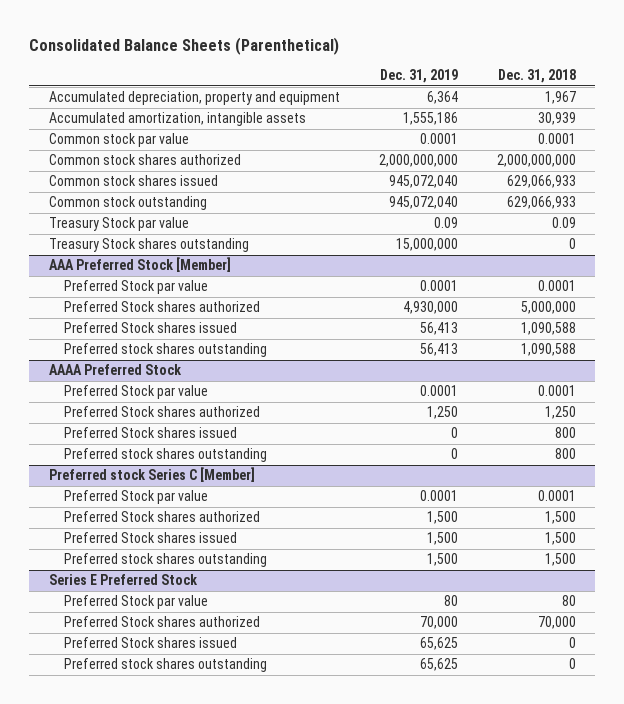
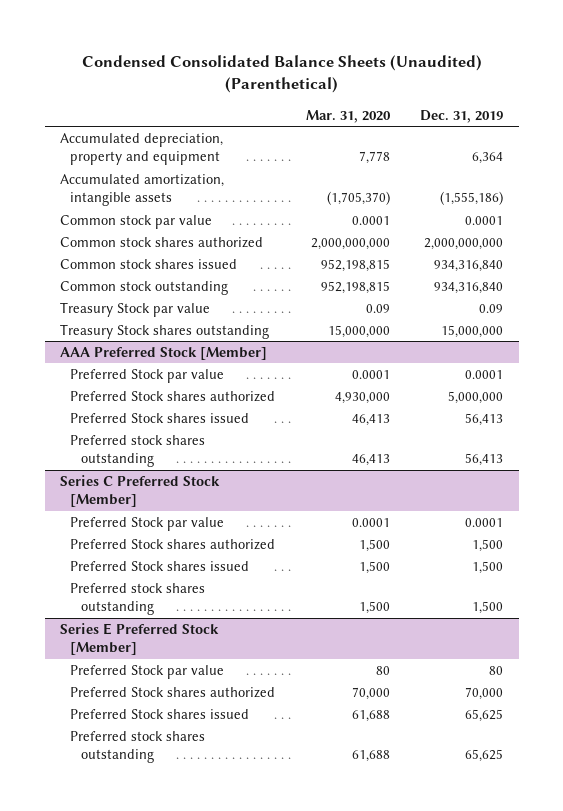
- Consolidated Balance Sheets (Parenthetical)
+ Condensed Consolidated Balance Sheets (Unaudited) (Parenthetical)
- | Dec. 31, 2019 | Dec. 31, 2018
+ | Mar. 31, 2020 | Dec. 31, 2019
- Accumulated amortization, intangible assets | 1,555,186 | 30,939
+ Accumulated amortization, intangible assets | (1,705,370) | (1,555,186)
- Common stock shares issued | 945,072,040 | 629,066,933
- Common stock outstanding | 945,072,040 | 629,066,933
+ Common stock shares issued | 952,198,815 | 934,316,840
+ Common stock outstanding | 952,198,815 | 934,316,840
@ AAA Preferred Stock [Member]
- Preferred Stock shares authorized | 4,930,000 | 5,000,000
+ Preferred Stock shares authorized | 4,930,000 | 5,000,000
- AAAA Preferred Stock
- Preferred Stock par value | 0.0001 | 0.0001
- Preferred Stock shares authorized | 1,250 | 1,250
- Preferred Stock shares issued | 0 | 800
- Preferred stock shares outstanding | 0 | 800
- Preferred stock Series C [Member]
+ Series C Preferred Stock [Member]
- Series E Preferred Stock
+ Series E Preferred Stock [Member]

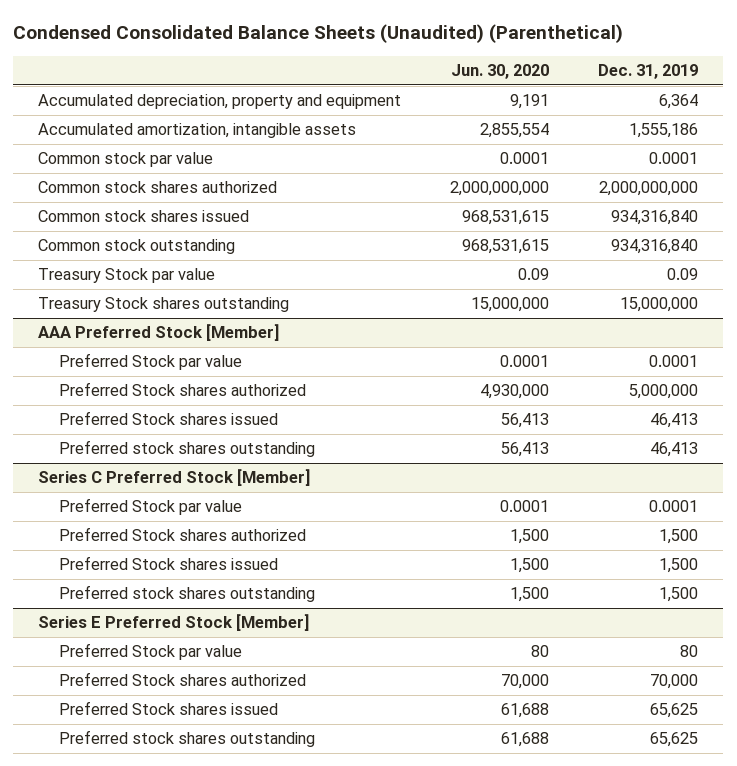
- | Mar. 31, 2020 | Dec. 31, 2019
+ | Jun. 30, 2020 | Dec. 31, 2019
- Accumulated amortization, intangible assets | (1,705,370) | (1,555,186)
+ Accumulated amortization, intangible assets | 2,855,554 | 1,555,186
@ AAA Preferred Stock [Member]
- Preferred Stock shares issued | 46,413 | 56,413
- Preferred stock shares outstanding | 46,413 | 56,413
+ Preferred Stock shares issued | 56,413 | 46,413
+ Preferred stock shares outstanding | 56,413 | 46,413

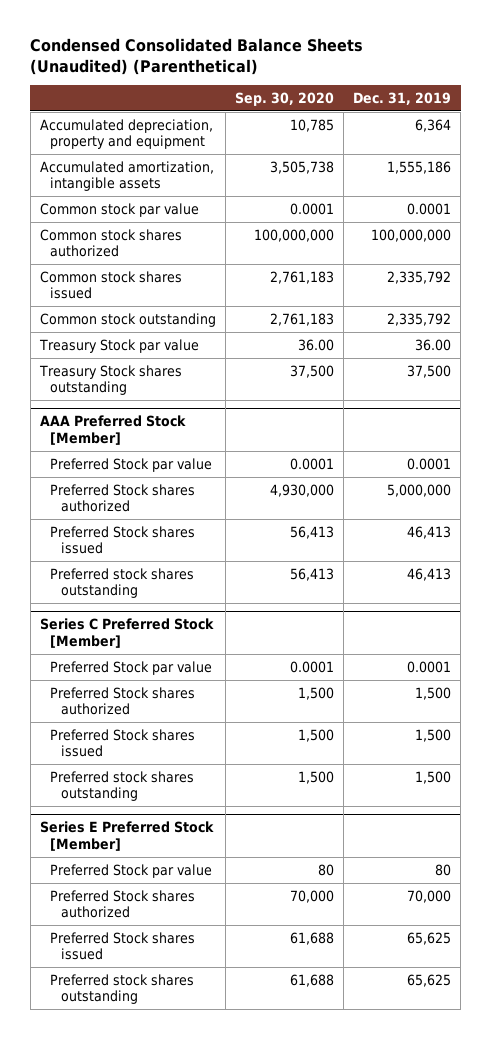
- | Jun. 30, 2020 | Dec. 31, 2019
+ | Sep. 30, 2020 | Dec. 31, 2019
- Common stock shares authorized | 2,000,000,000 | 2,000,000,000
- Common stock shares issued | 968,531,615 | 934,316,840
- Common stock outstanding | 968,531,615 | 934,316,840
- Treasury Stock par value | 0.09 | 0.09
- Treasury Stock shares outstanding | 15,000,000 | 15,000,000
+ Common stock shares authorized | 100,000,000 | 100,000,000
+ Common stock shares issued | 2,761,183 | 2,335,792
+ Common stock outstanding | 2,761,183 | 2,335,792
+ Treasury Stock par value | 36.00 | 36.00
+ Treasury Stock shares outstanding | 37,500 | 37,500

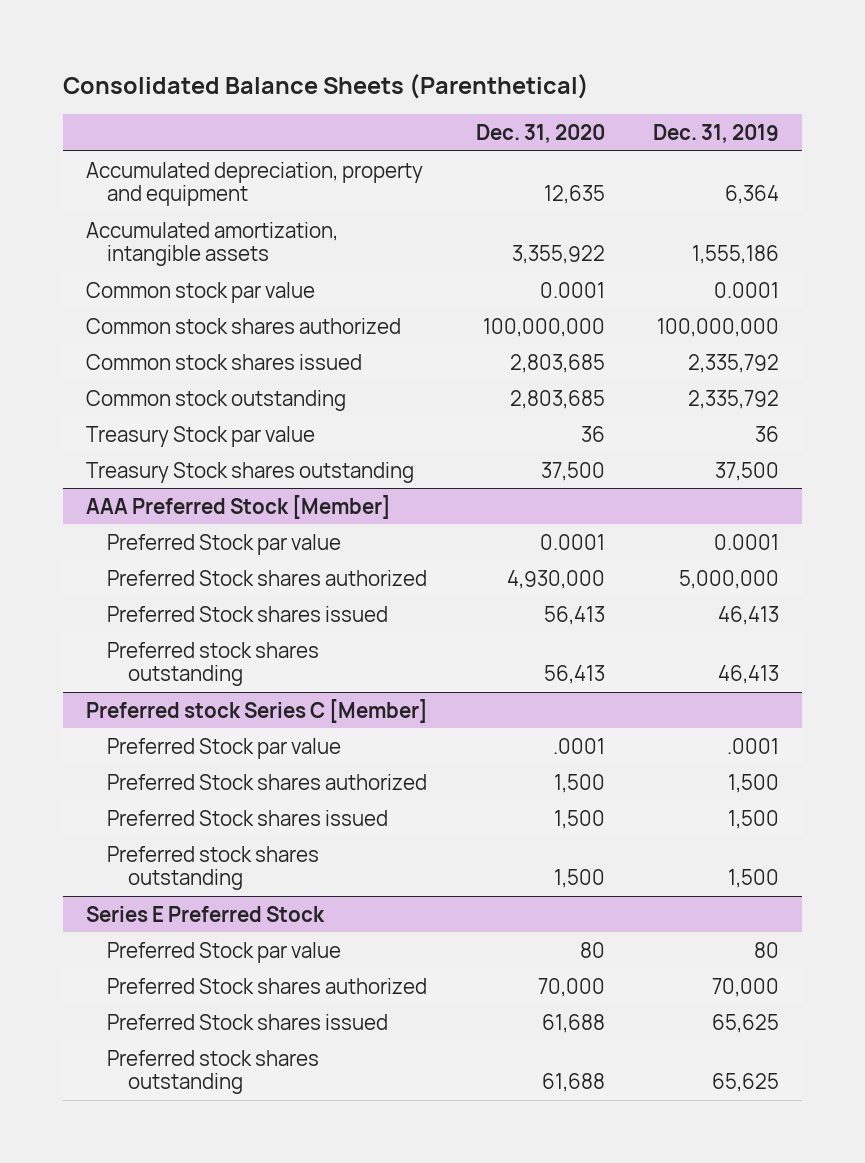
- Condensed Consolidated Balance Sheets (Unaudited) (Parenthetical)
+ Consolidated Balance Sheets (Parenthetical)
- | Sep. 30, 2020 | Dec. 31, 2019
+ | Dec. 31, 2020 | Dec. 31, 2019
- Treasury Stock par value | 36.00 | 36.00
+ Treasury Stock par value | 36 | 36
- Series C Preferred Stock [Member]
- Preferred Stock par value | 0.0001 | 0.0001
+ Preferred stock Series C [Member]
+ Preferred Stock par value | .0001 | .0001
- Series E Preferred Stock [Member]
+ Series E Preferred Stock

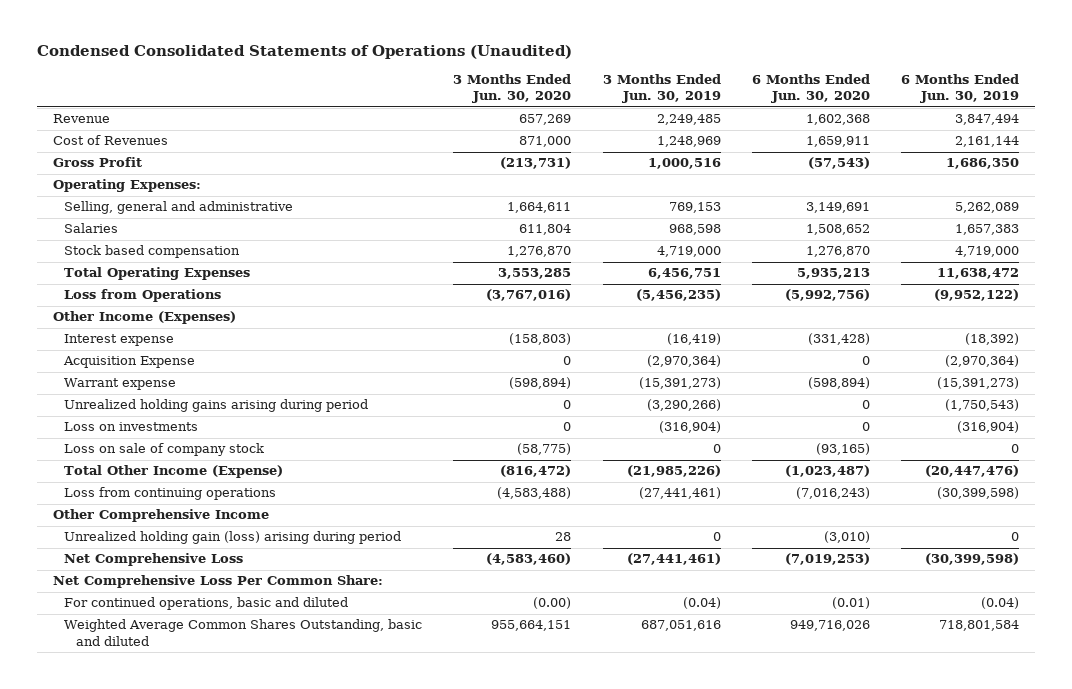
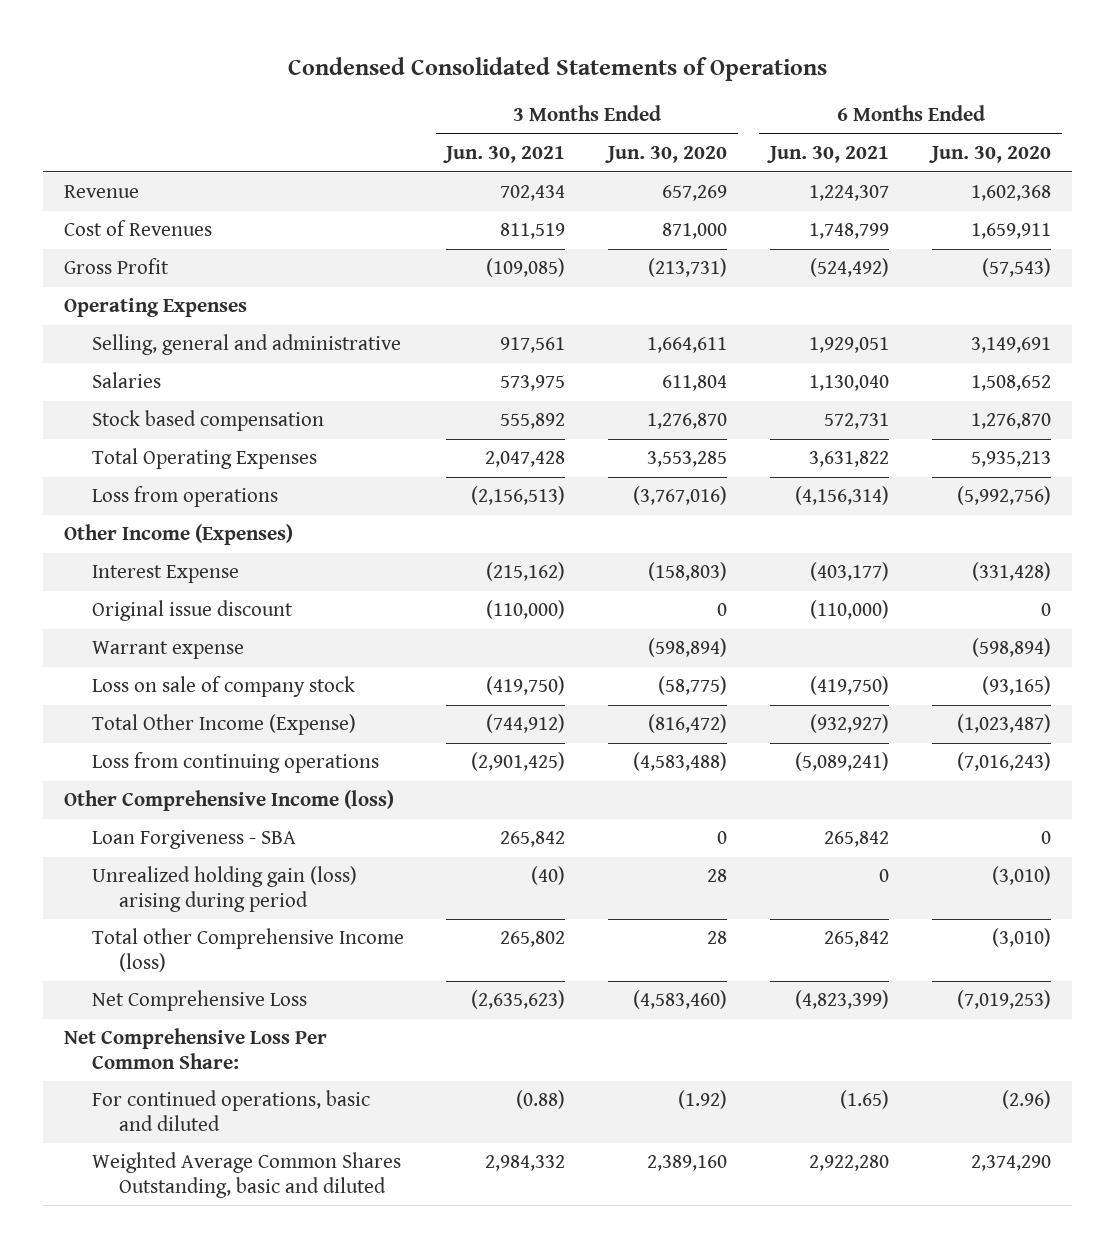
- Condensed Consolidated Statements of Operations (Unaudited)
+ Condensed Consolidated Statements of Operations
- | 3 Months Ended Jun. 30, 2020 | 3 Months Ended Jun. 30, 2019 | 6 Months Ended Jun. 30, 2020 | 6 Months Ended Jun. 30, 2019
+ | 3 Months Ended Jun. 30, 2021 | 3 Months Ended Jun. 30, 2020 | 6 Months Ended Jun. 30, 2021 | 6 Months Ended Jun. 30, 2020
- Operating Expenses:
+ Operating Expenses
- Loss from Operations | (3,767,016) | (5,456,235) | (5,992,756) | (9,952,122)
+ Loss from operations | (2,156,513) | (3,767,016) | (4,156,314) | (5,992,756)
- Interest expense | (158,803) | (16,419) | (331,428) | (18,392)
- Acquisition Expense | 0 | (2,970,364) | 0 | (2,970,364)
+ Interest Expense | (215,162) | (158,803) | (403,177) | (331,428)
+ Original issue discount | (110,000) | 0 | (110,000) | 0
- Unrealized holding gains arising during period | 0 | (3,290,266) | 0 | (1,750,543)
- Loss on investments | 0 | (316,904) | 0 | (316,904)
- Other Comprehensive Income
+ Other Comprehensive Income (loss)
+ Loan Forgiveness - SBA | 265,842 | 0 | 265,842 | 0
+ Total other Comprehensive Income (loss) | 265,802 | 28 | 265,842 | (3,010)
- For continued operations, basic and diluted | (0.00) | (0.04) | (0.01) | (0.04)
- Weighted Average Common Shares Outstanding, basic and diluted | 955,664,151 | 687,051,616 | 949,716,026 | 718,801,584
+ For continued operations, basic and diluted | (0.88) | (1.92) | (1.65) | (2.96)
+ Weighted Average Common Shares Outstanding, basic and diluted | 2,984,332 | 2,389,160 | 2,922,280 | 2,374,290

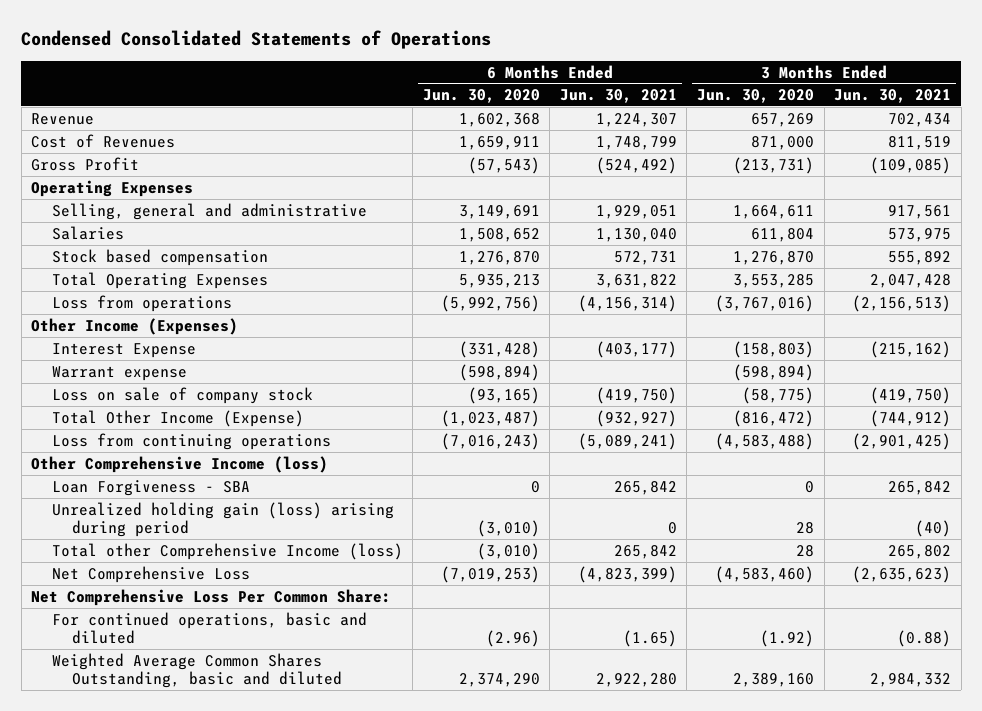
- | 3 Months Ended Jun. 30, 2021 | 3 Months Ended Jun. 30, 2020 | 6 Months Ended Jun. 30, 2021 | 6 Months Ended Jun. 30, 2020
+ | 6 Months Ended Jun. 30, 2020 | 6 Months Ended Jun. 30, 2021 | 3 Months Ended Jun. 30, 2020 | 3 Months Ended Jun. 30, 2021
- Original issue discount | (110,000) | 0 | (110,000) | 0

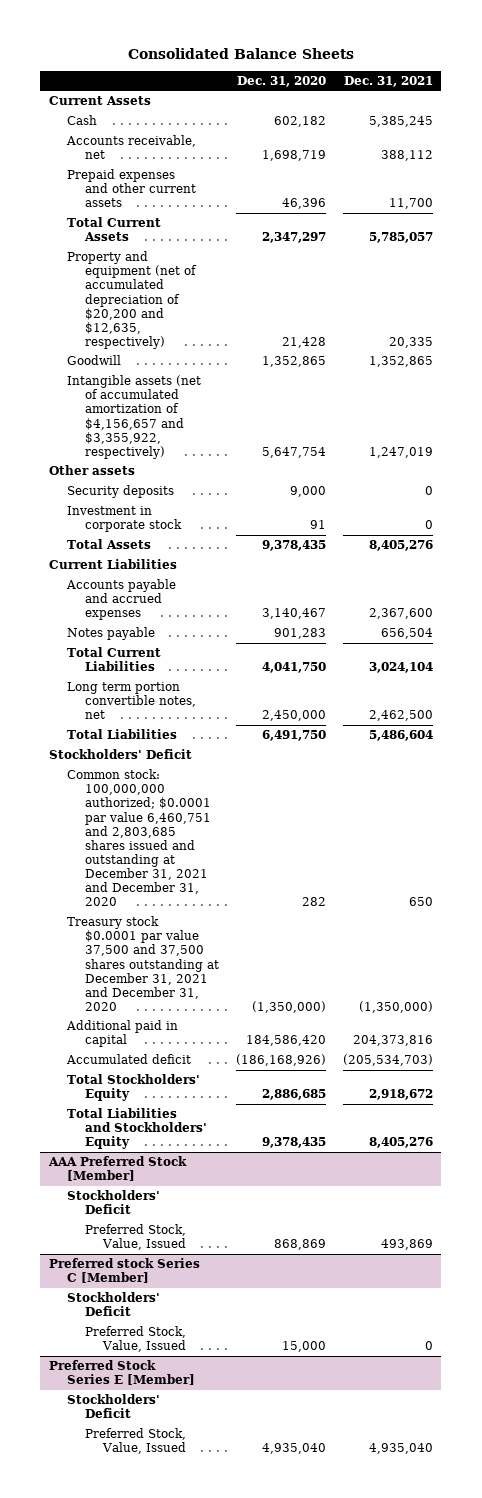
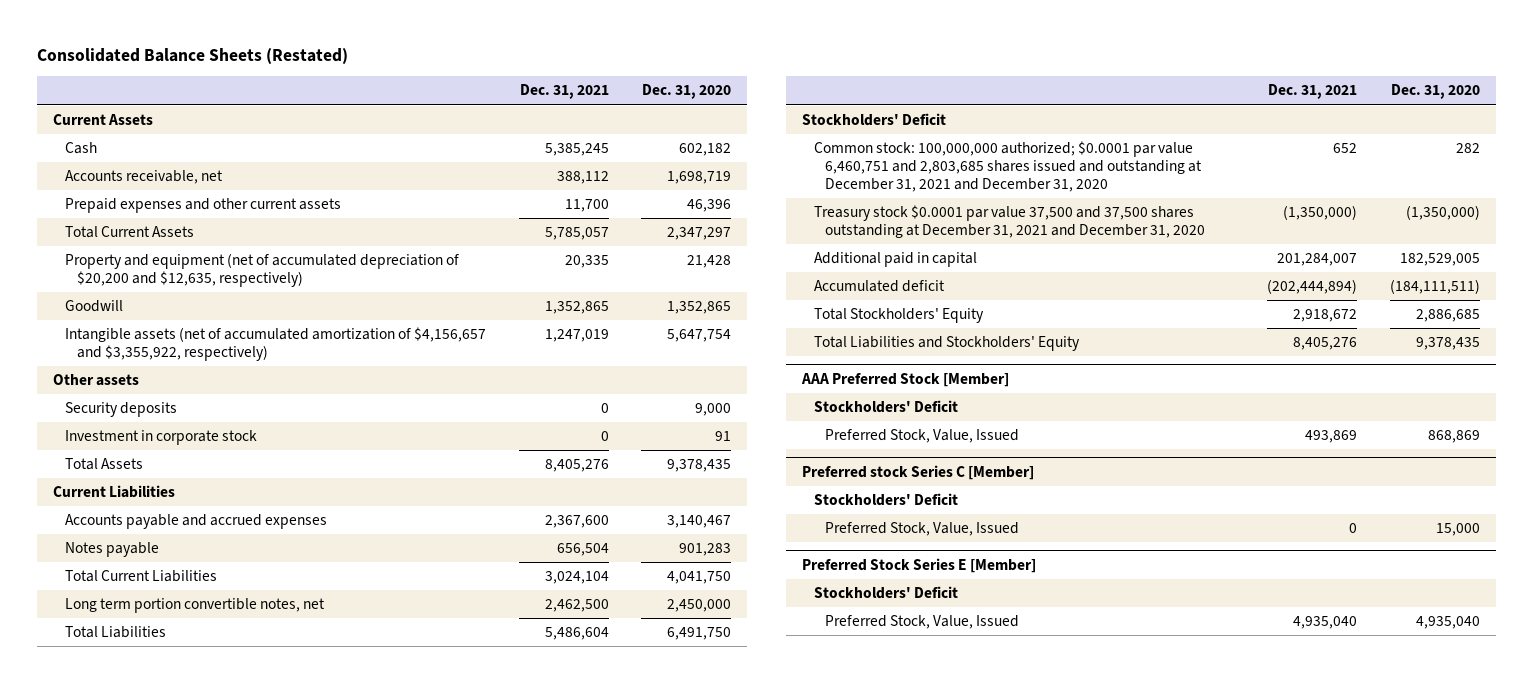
- Consolidated Balance Sheets
+ Consolidated Balance Sheets (Restated)
- | Dec. 31, 2020 | Dec. 31, 2021
+ | Dec. 31, 2021 | Dec. 31, 2020
- Common stock: 100,000,000 authorized; $0.0001 par value 6,460,751 and 2,803,685 shares issued and outstanding at December 31, 2021 and December 31, 2020 | 282 | 650
+ Common stock: 100,000,000 authorized; $0.0001 par value 6,460,751 and 2,803,685 shares issued and outstanding at December 31, 2021 and December 31, 2020 | 652 | 282
- Additional paid in capital | 184,586,420 | 204,373,816
- Accumulated deficit | (186,168,926) | (205,534,703)
+ Additional paid in capital | 201,284,007 | 182,529,005
+ Accumulated deficit | (202,444,894) | (184,111,511)

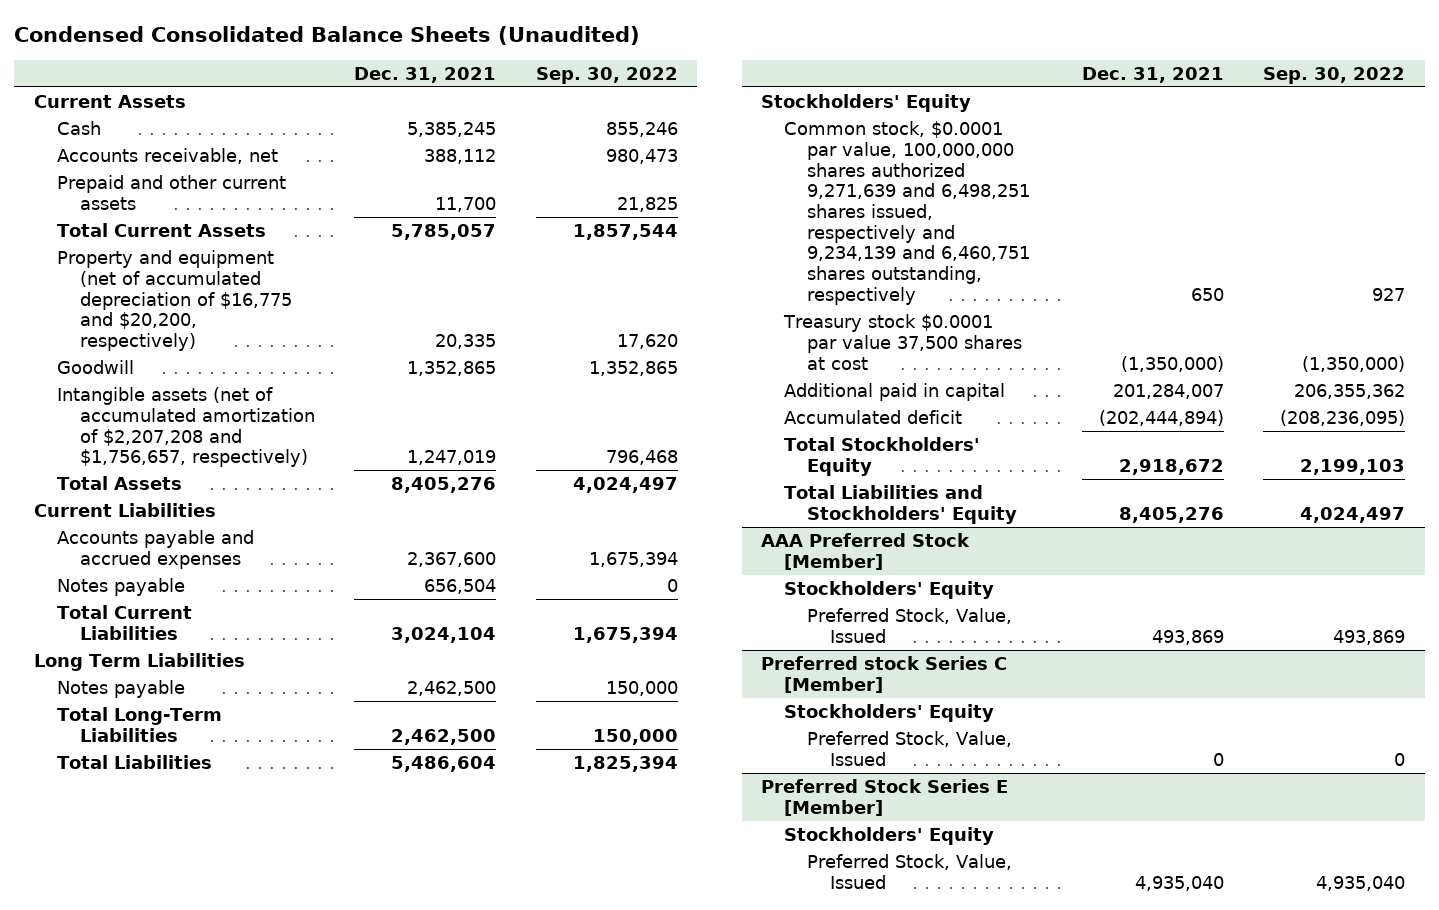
- Consolidated Balance Sheets (Restated)
+ Condensed Consolidated Balance Sheets (Unaudited)
- | Dec. 31, 2021 | Dec. 31, 2020
+ | Dec. 31, 2021 | Sep. 30, 2022
- Prepaid expenses and other current assets | 11,700 | 46,396
+ Prepaid and other current assets | 11,700 | 21,825
- Property and equipment (net of accumulated depreciation of $20,200 and $12,635, respectively) | 20,335 | 21,428
+ Property and equipment (net of accumulated depreciation of $16,775 and $20,200, respectively) | 20,335 | 17,620
- Intangible assets (net of accumulated amortization of $4,156,657 and $3,355,922, respectively) | 1,247,019 | 5,647,754
- Other assets
- Security deposits | 0 | 9,000
- Investment in corporate stock | 0 | 91
+ Intangible assets (net of accumulated amortization of $2,207,208 and $1,756,657, respectively) | 1,247,019 | 796,468
- Long term portion convertible notes, net | 2,462,500 | 2,450,000
+ Long Term Liabilities
+ Notes payable | 2,462,500 | 150,000
+ Total Long-Term Liabilities | 2,462,500 | 150,000
- Stockholders' Deficit
- Common stock: 100,000,000 authorized; $0.0001 par value 6,460,751 and 2,803,685 shares issued and outstanding at December 31, 2021 and December 31, 2020 | 652 | 282
- Treasury stock $0.0001 par value 37,500 and 37,500 shares outstanding at December 31, 2021 and December 31, 2020 | (1,350,000) | (1,350,000)
+ Stockholders' Equity
+ Common stock, $0.0001 par value, 100,000,000 shares authorized 9,271,639 and 6,498,251 shares issued, respectively and 9,234,139 and 6,460,751 shares outstanding, respectively | 650 | 927
+ Treasury stock $0.0001 par value 37,500 shares at cost | (1,350,000) | (1,350,000)
@ AAA Preferred Stock [Member]
- Stockholders' Deficit
+ Stockholders' Equity
@ Preferred stock Series C [Member]
- Stockholders' Deficit
+ Stockholders' Equity
@ Preferred Stock Series E [Member]
- Stockholders' Deficit
+ Stockholders' Equity

